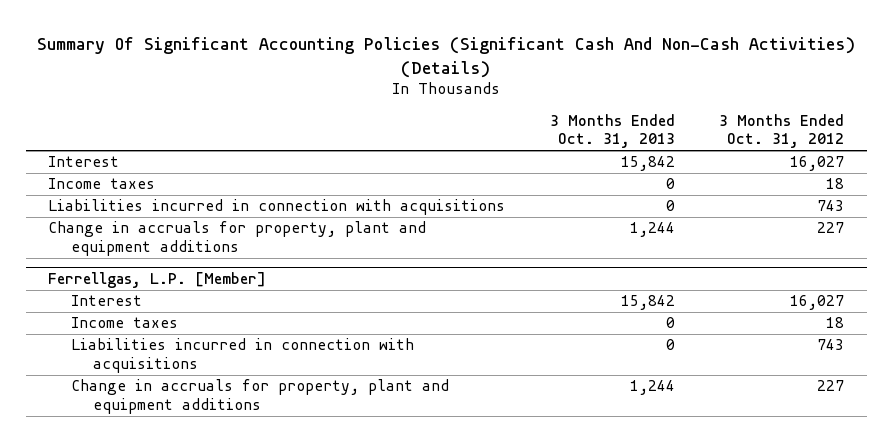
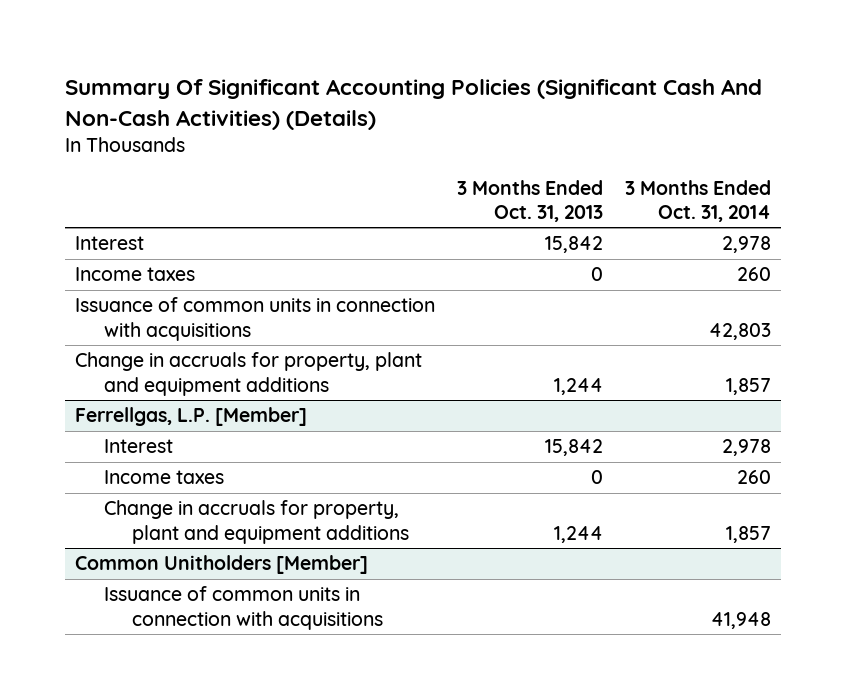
- | 3 Months Ended Oct. 31, 2013 | 3 Months Ended Oct. 31, 2012
+ | 3 Months Ended Oct. 31, 2013 | 3 Months Ended Oct. 31, 2014
- Liabilities incurred in connection with acquisitions | 0 | 743
+ Issuance of common units in connection with acquisitions | | 42,803
@ Ferrellgas, L.P. [Member]
- Liabilities incurred in connection with acquisitions | 0 | 743
+ Common Unitholders [Member]
+ Issuance of common units in connection with acquisitions | | 41,948

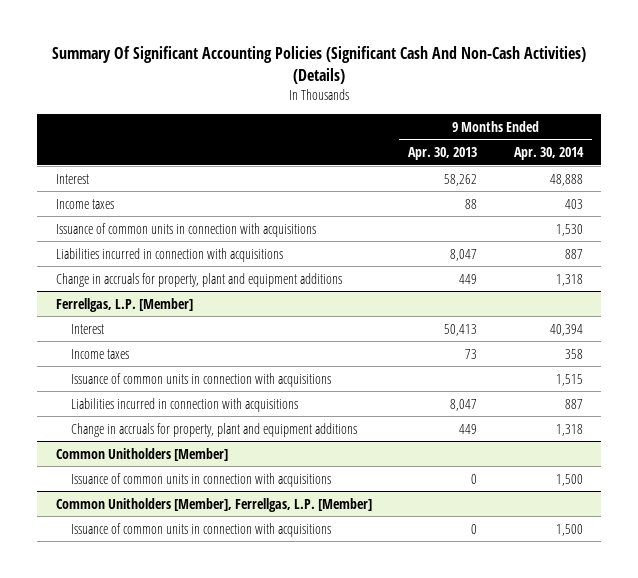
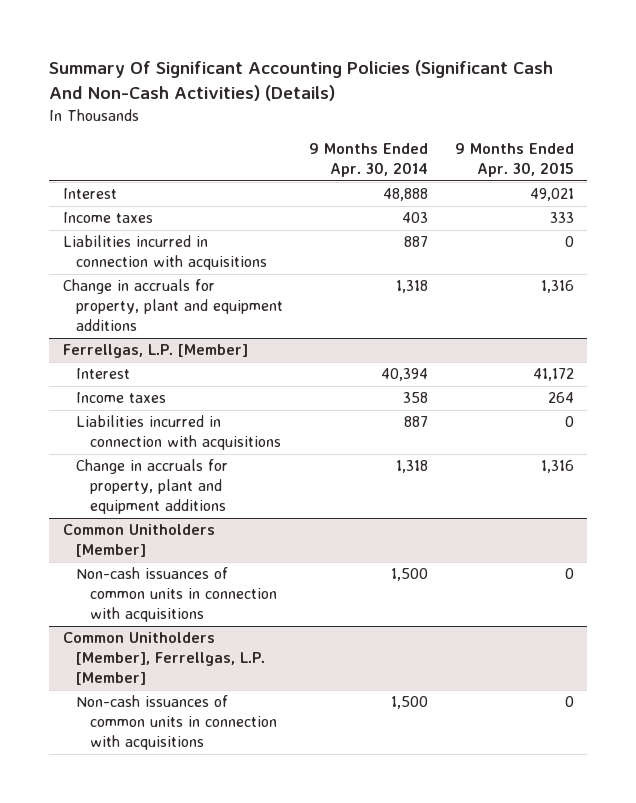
- | 9 Months Ended Apr. 30, 2013 | 9 Months Ended Apr. 30, 2014
+ | 9 Months Ended Apr. 30, 2014 | 9 Months Ended Apr. 30, 2015
- Issuance of common units in connection with acquisitions | | 1,530
@ Ferrellgas, L.P. [Member]
- Issuance of common units in connection with acquisitions | | 1,515
@ Common Unitholders [Member]
- Issuance of common units in connection with acquisitions | 0 | 1,500
+ Non-cash issuances of common units in connection with acquisitions | 1,500 | 0
@ Common Unitholders [Member], Ferrellgas, L.P. [Member]
- Issuance of common units in connection with acquisitions | 0 | 1,500
+ Non-cash issuances of common units in connection with acquisitions | 1,500 | 0

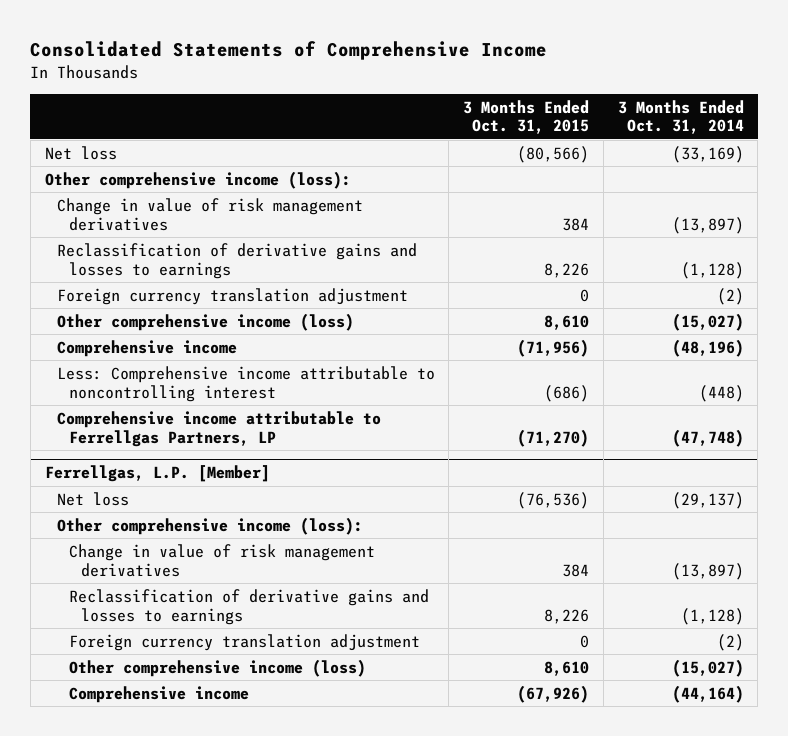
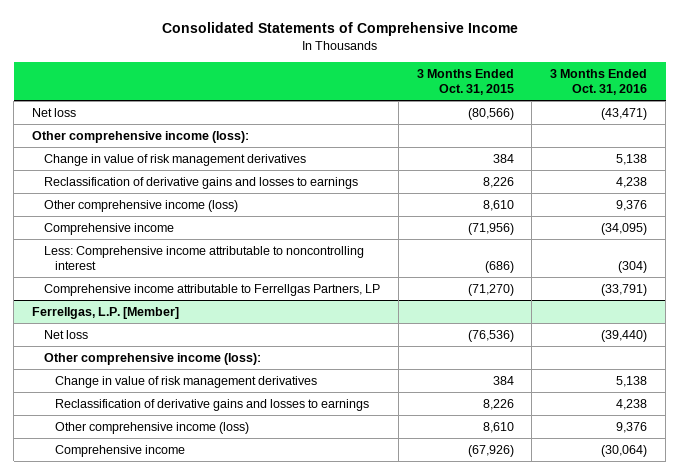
- | 3 Months Ended Oct. 31, 2015 | 3 Months Ended Oct. 31, 2014
+ | 3 Months Ended Oct. 31, 2015 | 3 Months Ended Oct. 31, 2016
- Foreign currency translation adjustment | 0 | (2)
@ Ferrellgas, L.P. [Member]
- Foreign currency translation adjustment | 0 | (2)

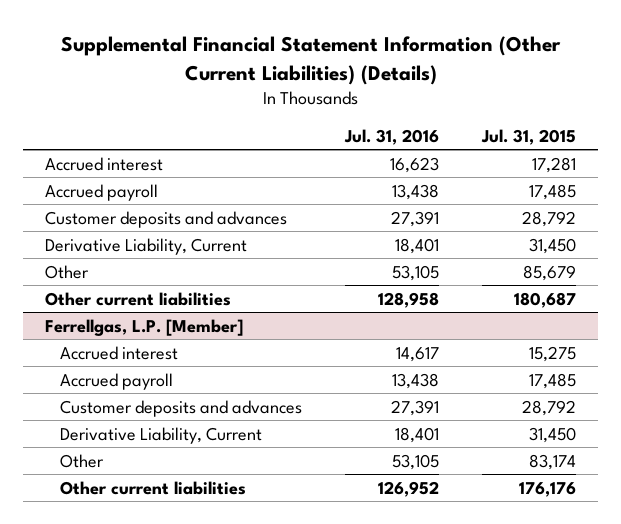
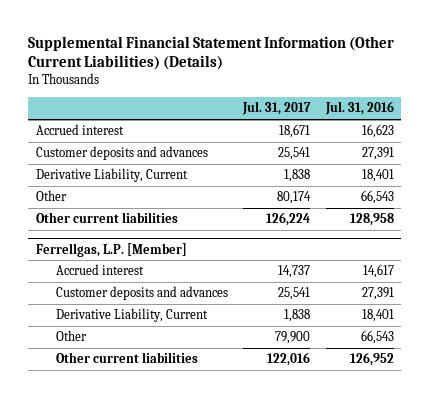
- | Jul. 31, 2016 | Jul. 31, 2015
+ | Jul. 31, 2017 | Jul. 31, 2016
- Accrued payroll | 13,438 | 17,485
- Other | 53,105 | 85,679
+ Other | 80,174 | 66,543
@ Ferrellgas, L.P. [Member]
- Accrued payroll | 13,438 | 17,485
- Other | 53,105 | 83,174
+ Other | 79,900 | 66,543

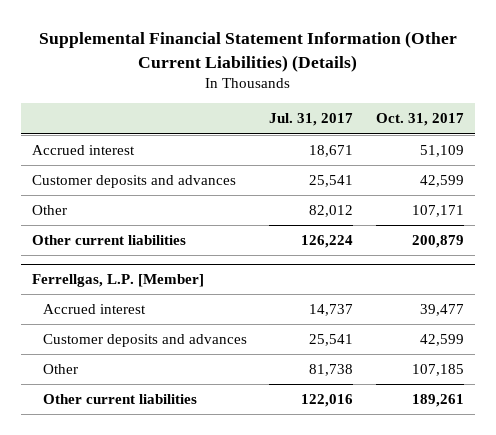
- | Jul. 31, 2017 | Jul. 31, 2016
+ | Jul. 31, 2017 | Oct. 31, 2017
- Derivative Liability, Current | 1,838 | 18,401
- Other | 80,174 | 66,543
+ Other | 82,012 | 107,171
@ Ferrellgas, L.P. [Member]
- Derivative Liability, Current | 1,838 | 18,401
- Other | 79,900 | 66,543
+ Other | 81,738 | 107,185

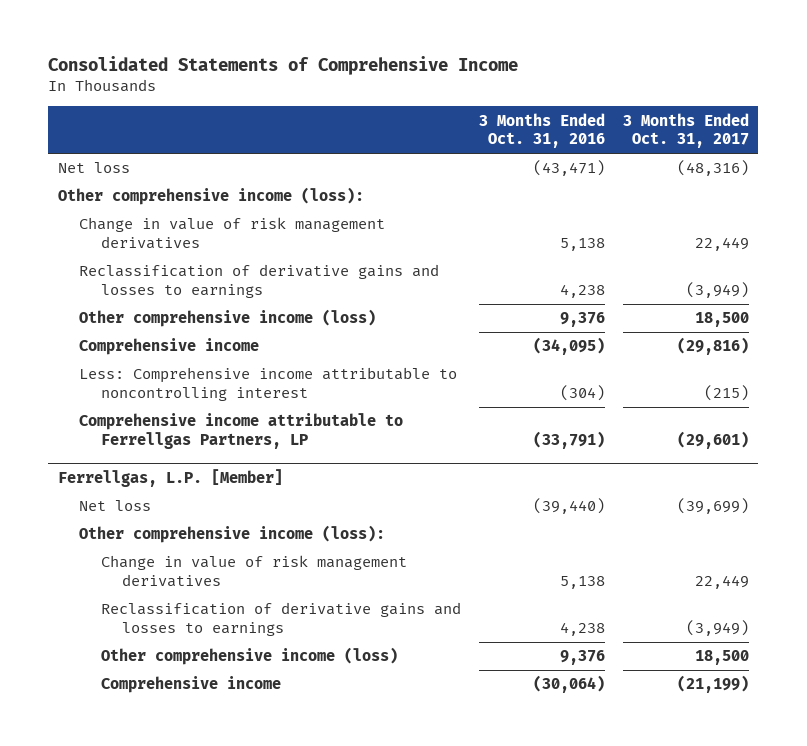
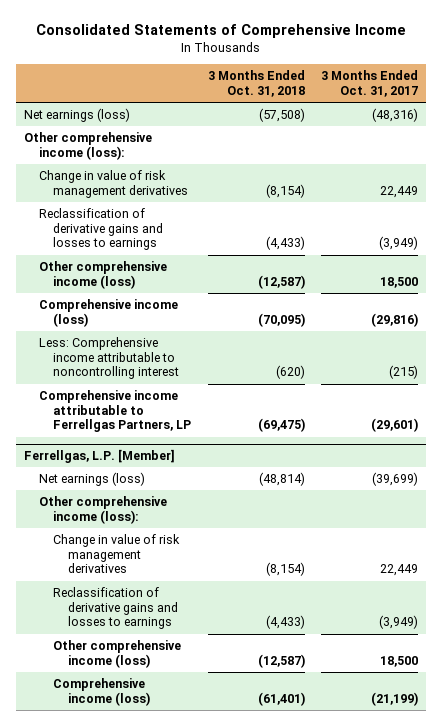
- | 3 Months Ended Oct. 31, 2016 | 3 Months Ended Oct. 31, 2017
+ | 3 Months Ended Oct. 31, 2018 | 3 Months Ended Oct. 31, 2017
- Net loss | (43,471) | (48,316)
+ Net earnings (loss) | (57,508) | (48,316)
- Comprehensive income | (34,095) | (29,816)
+ Comprehensive income (loss) | (70,095) | (29,816)
@ Ferrellgas, L.P. [Member]
- Net loss | (39,440) | (39,699)
+ Net earnings (loss) | (48,814) | (39,699)
- Comprehensive income | (30,064) | (21,199)
+ Comprehensive income (loss) | (61,401) | (21,199)

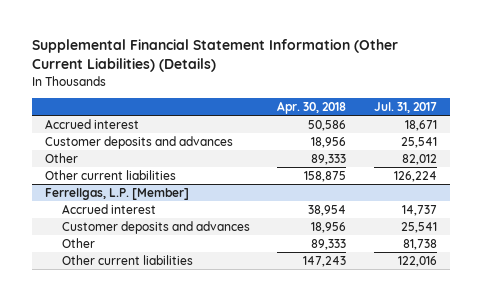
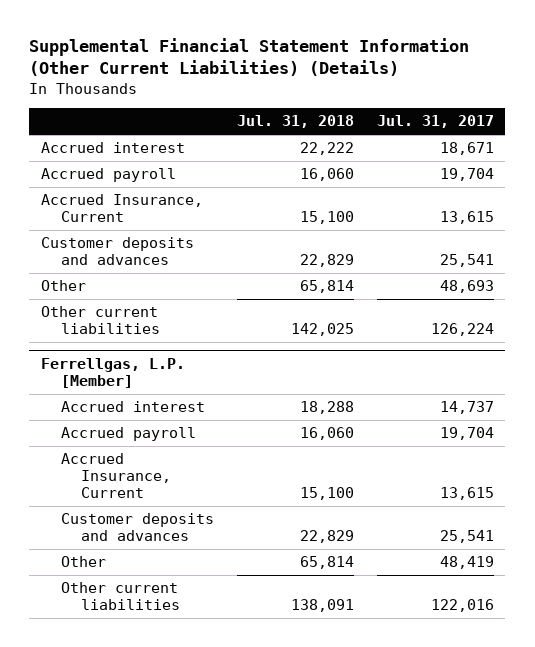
- | Apr. 30, 2018 | Jul. 31, 2017
+ | Jul. 31, 2018 | Jul. 31, 2017
+ Accrued payroll | 16,060 | 19,704
+ Accrued Insurance, Current | 15,100 | 13,615
- Other | 89,333 | 82,012
+ Other | 65,814 | 48,693
@ Ferrellgas, L.P. [Member]
+ Accrued payroll | 16,060 | 19,704
+ Accrued Insurance, Current | 15,100 | 13,615
- Other | 89,333 | 81,738
+ Other | 65,814 | 48,419

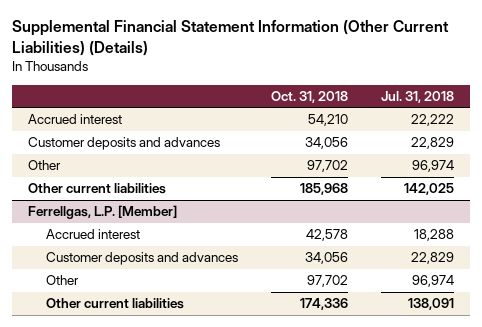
- | Jul. 31, 2018 | Jul. 31, 2017
+ | Oct. 31, 2018 | Jul. 31, 2018
- Accrued payroll | 16,060 | 19,704
- Accrued Insurance, Current | 15,100 | 13,615
- Other | 65,814 | 48,693
+ Other | 97,702 | 96,974
@ Ferrellgas, L.P. [Member]
- Accrued payroll | 16,060 | 19,704
- Accrued Insurance, Current | 15,100 | 13,615
- Other | 65,814 | 48,419
+ Other | 97,702 | 96,974

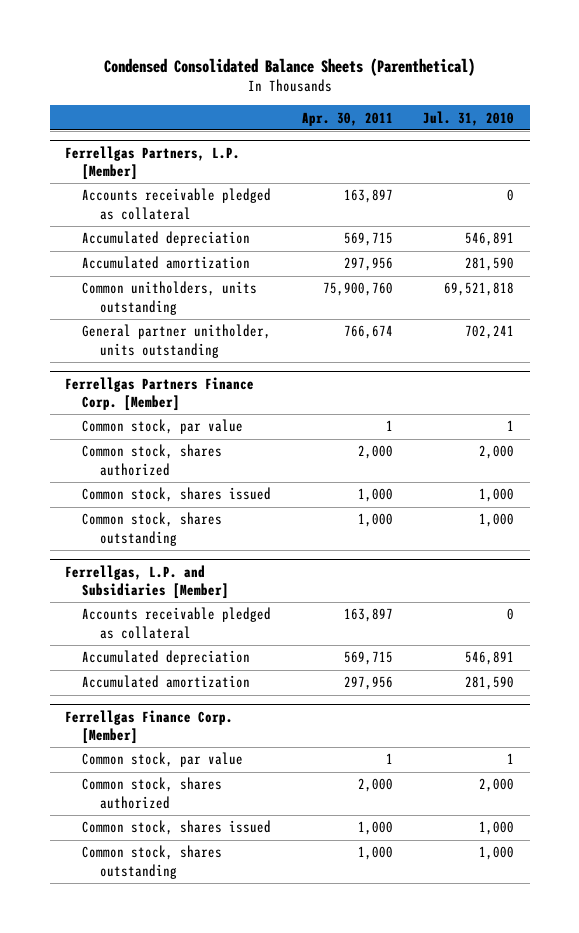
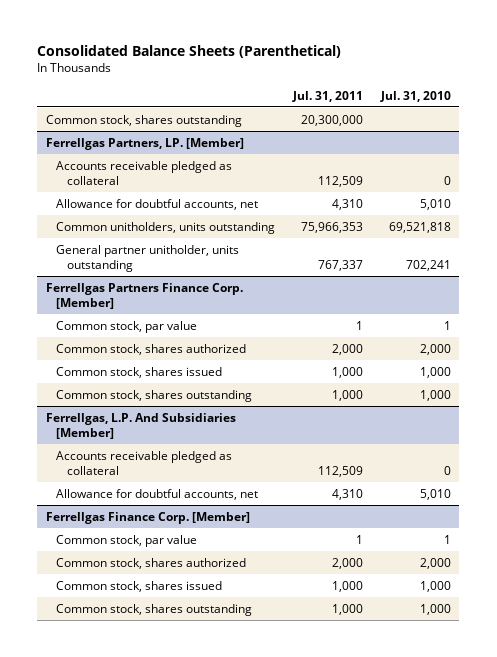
- Condensed Consolidated Balance Sheets (Parenthetical)
+ Consolidated Balance Sheets (Parenthetical)
- | Apr. 30, 2011 | Jul. 31, 2010
+ | Jul. 31, 2011 | Jul. 31, 2010
- Ferrellgas Partners, L.P. [Member]
+ Common stock, shares outstanding | 20,300,000 |
+ Ferrellgas Partners, LP. [Member]
- Accumulated depreciation | 569,715 | 546,891
- Accumulated amortization | 297,956 | 281,590
+ Allowance for doubtful accounts, net | 4,310 | 5,010
- Ferrellgas, L.P. and Subsidiaries [Member]
+ Ferrellgas, L.P. And Subsidiaries [Member]
- Accumulated depreciation | 569,715 | 546,891
- Accumulated amortization | 297,956 | 281,590
+ Allowance for doubtful accounts, net | 4,310 | 5,010

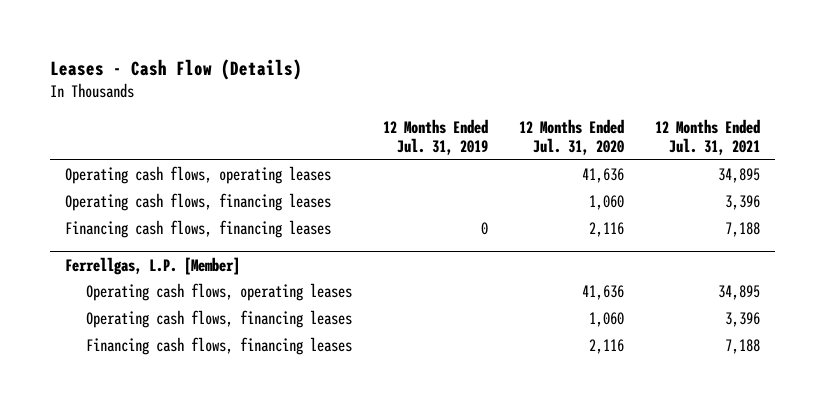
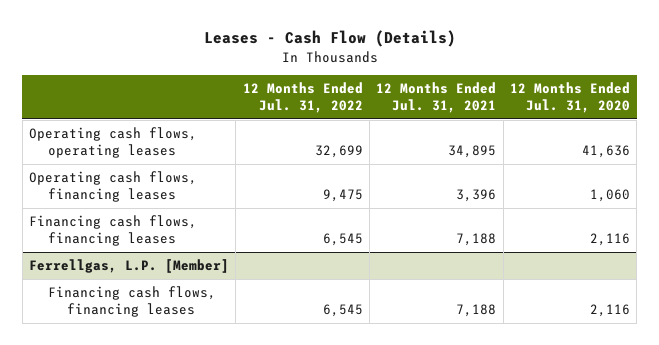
- | 12 Months Ended Jul. 31, 2019 | 12 Months Ended Jul. 31, 2020 | 12 Months Ended Jul. 31, 2021
+ | 12 Months Ended Jul. 31, 2022 | 12 Months Ended Jul. 31, 2021 | 12 Months Ended Jul. 31, 2020
@ Ferrellgas, L.P. [Member]
- Operating cash flows, operating leases | | 41,636 | 34,895
- Operating cash flows, financing leases | | 1,060 | 3,396

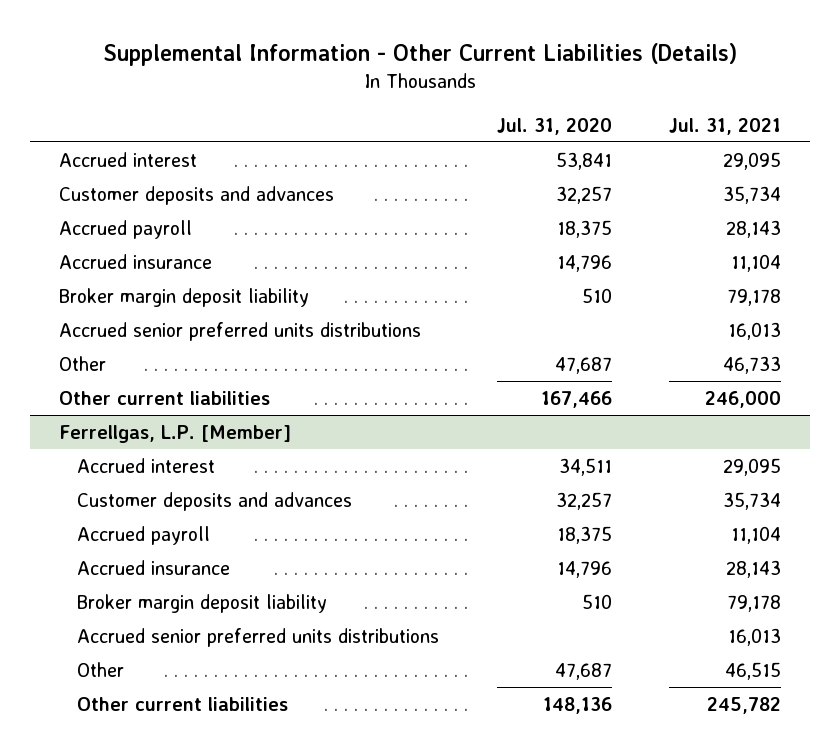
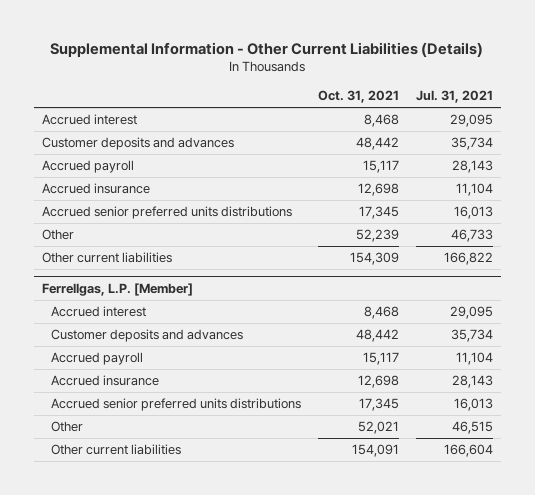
- | Jul. 31, 2020 | Jul. 31, 2021
+ | Oct. 31, 2021 | Jul. 31, 2021
- Broker margin deposit liability | 510 | 79,178
- Other current liabilities | 167,466 | 246,000
+ Other current liabilities | 154,309 | 166,822
@ Ferrellgas, L.P. [Member]
- Broker margin deposit liability | 510 | 79,178
- Other current liabilities | 148,136 | 245,782
+ Other current liabilities | 154,091 | 166,604

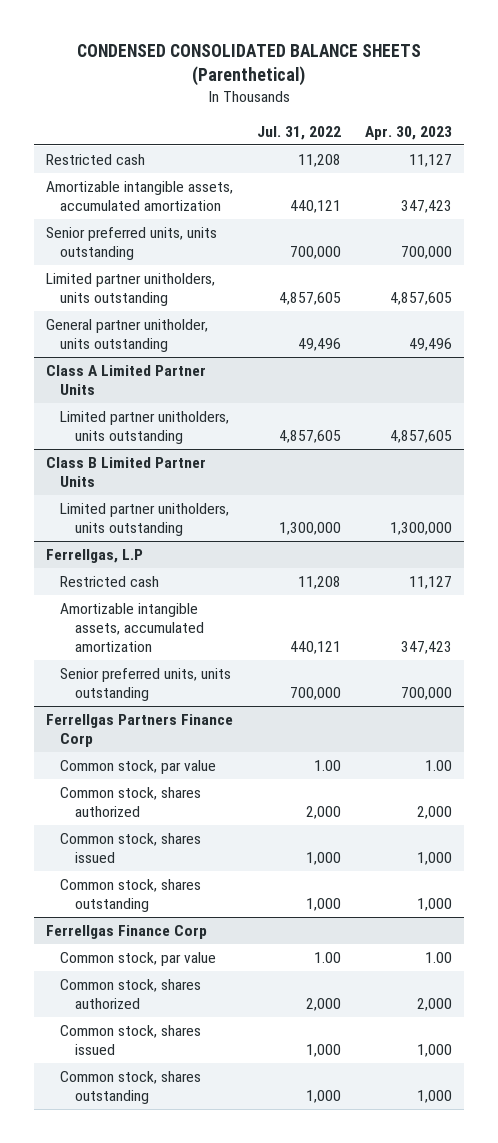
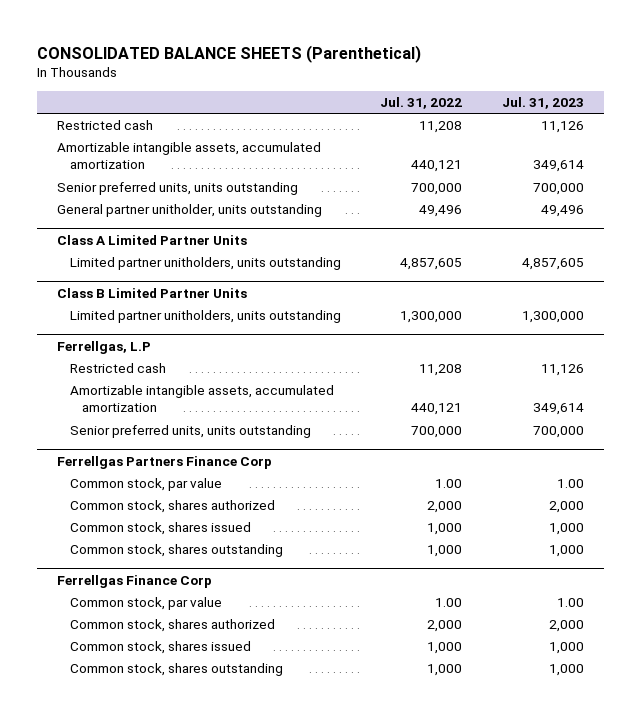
- CONDENSED CONSOLIDATED BALANCE SHEETS (Parenthetical)
+ CONSOLIDATED BALANCE SHEETS (Parenthetical)
- | Jul. 31, 2022 | Apr. 30, 2023
+ | Jul. 31, 2022 | Jul. 31, 2023
- Limited partner unitholders, units outstanding | 4,857,605 | 4,857,605

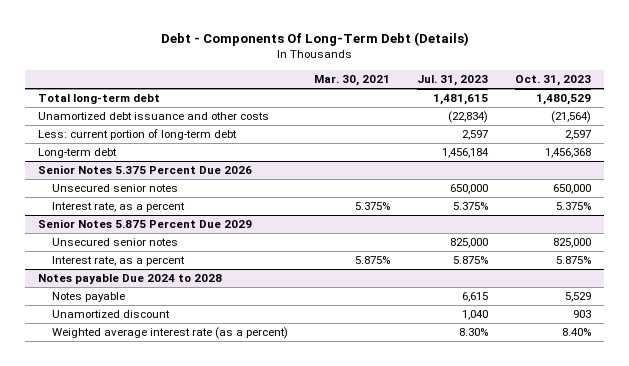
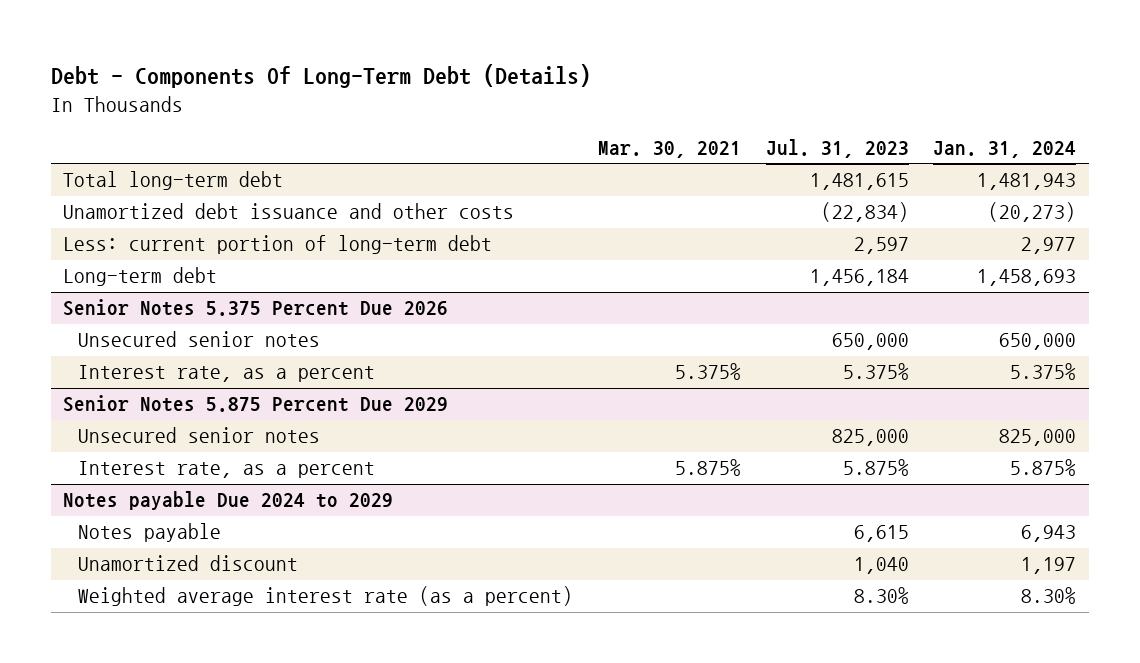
- | Mar. 30, 2021 | Jul. 31, 2023 | Oct. 31, 2023
+ | Mar. 30, 2021 | Jul. 31, 2023 | Jan. 31, 2024
- Notes payable Due 2024 to 2028
+ Notes payable Due 2024 to 2029

